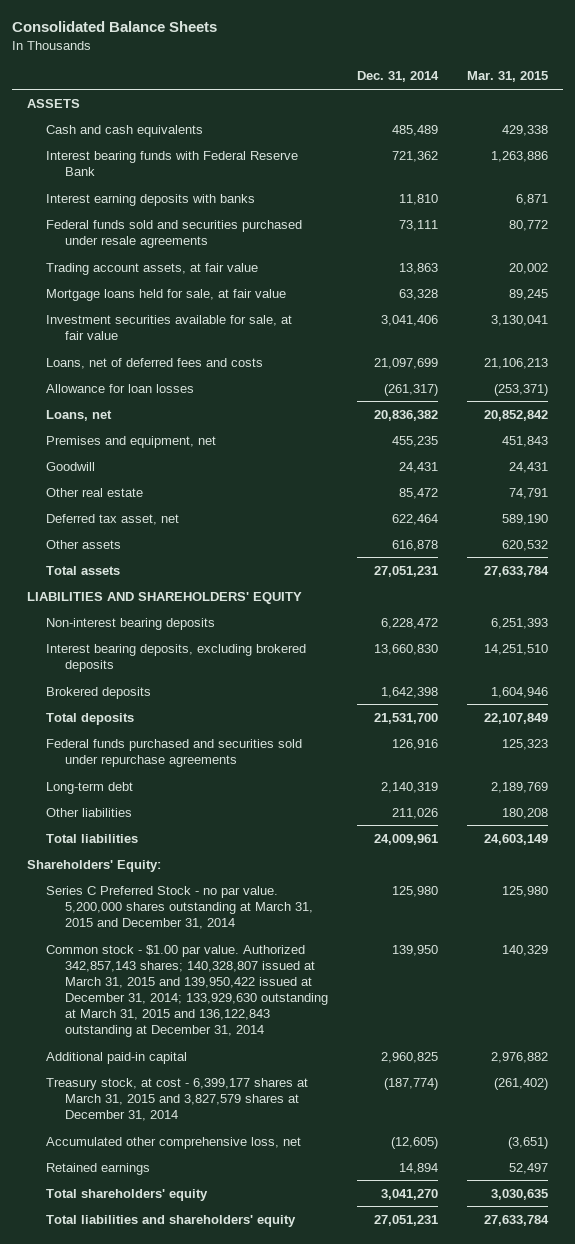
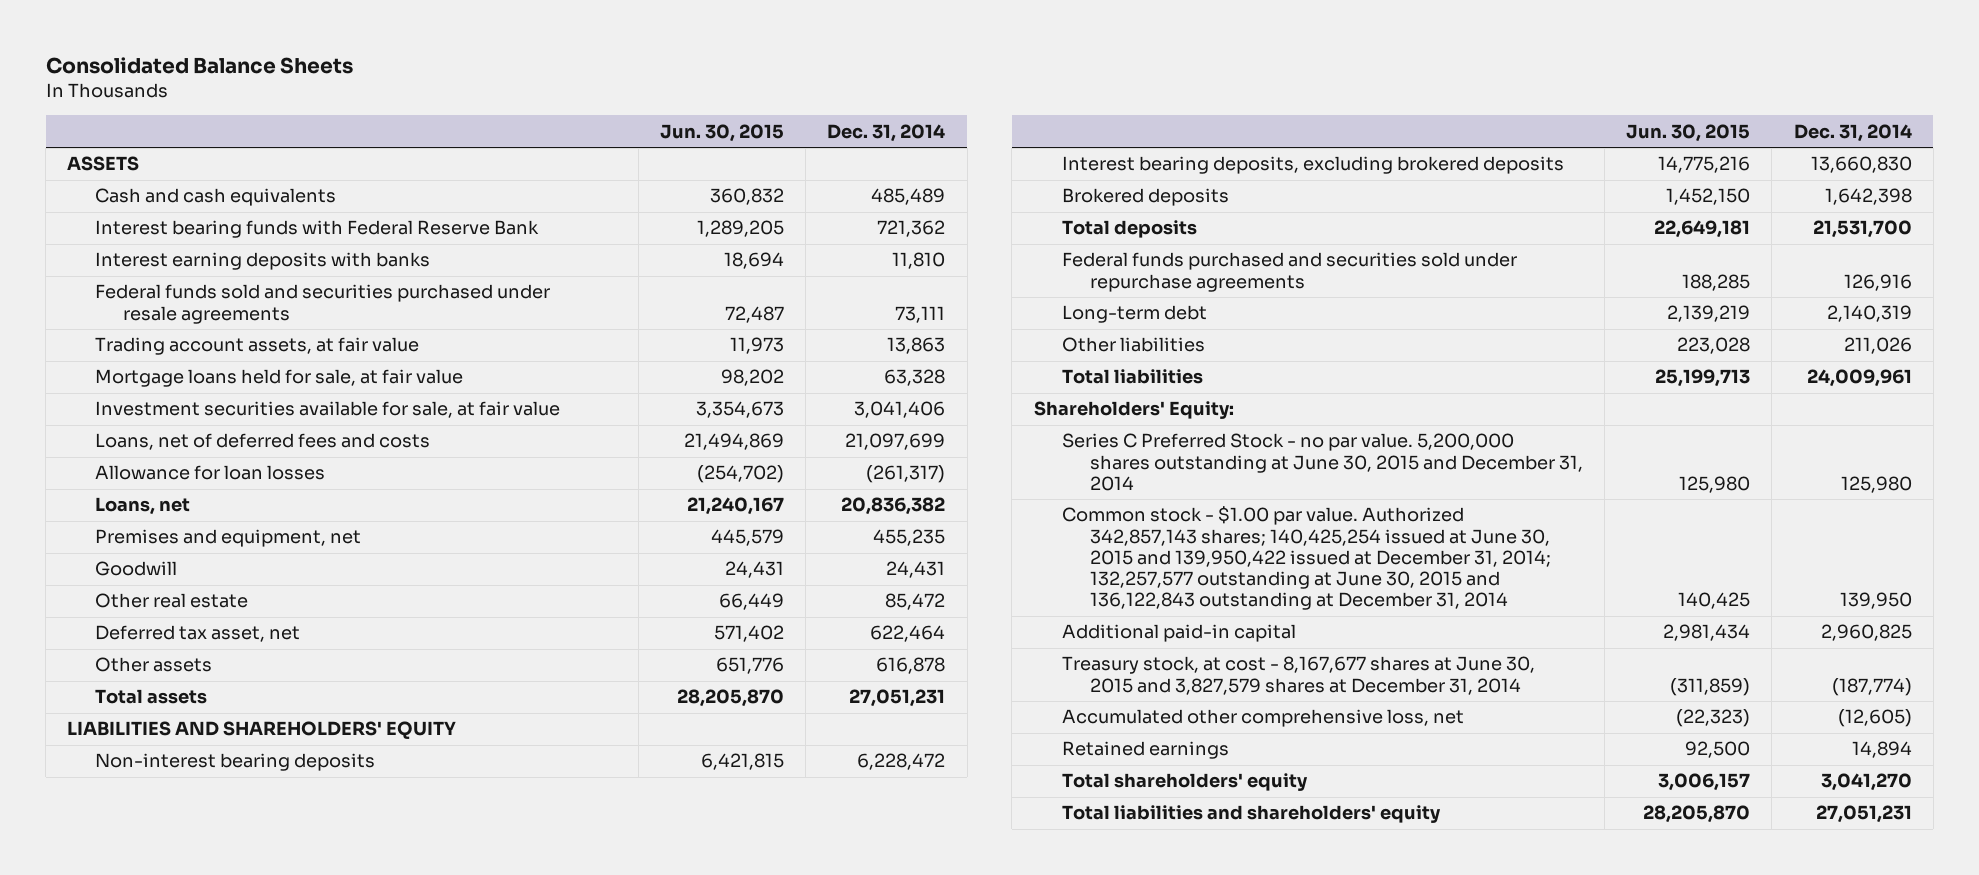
- | Dec. 31, 2014 | Mar. 31, 2015
+ | Jun. 30, 2015 | Dec. 31, 2014
- Series C Preferred Stock - no par value. 5,200,000 shares outstanding at March 31, 2015 and December 31, 2014 | 125,980 | 125,980
- Common stock - $1.00 par value. Authorized 342,857,143 shares; 140,328,807 issued at March 31, 2015 and 139,950,422 issued at December 31, 2014; 133,929,630 outstanding at March 31, 2015 and 136,122,843 outstanding at December 31, 2014 | 139,950 | 140,329
+ Series C Preferred Stock - no par value. 5,200,000 shares outstanding at June 30, 2015 and December 31, 2014 | 125,980 | 125,980
+ Common stock - $1.00 par value. Authorized 342,857,143 shares; 140,425,254 issued at June 30, 2015 and 139,950,422 issued at December 31, 2014; 132,257,577 outstanding at June 30, 2015 and 136,122,843 outstanding at December 31, 2014 | 140,425 | 139,950
- Treasury stock, at cost - 6,399,177 shares at March 31, 2015 and 3,827,579 shares at December 31, 2014 | (187,774) | (261,402)
+ Treasury stock, at cost - 8,167,677 shares at June 30, 2015 and 3,827,579 shares at December 31, 2014 | (311,859) | (187,774)

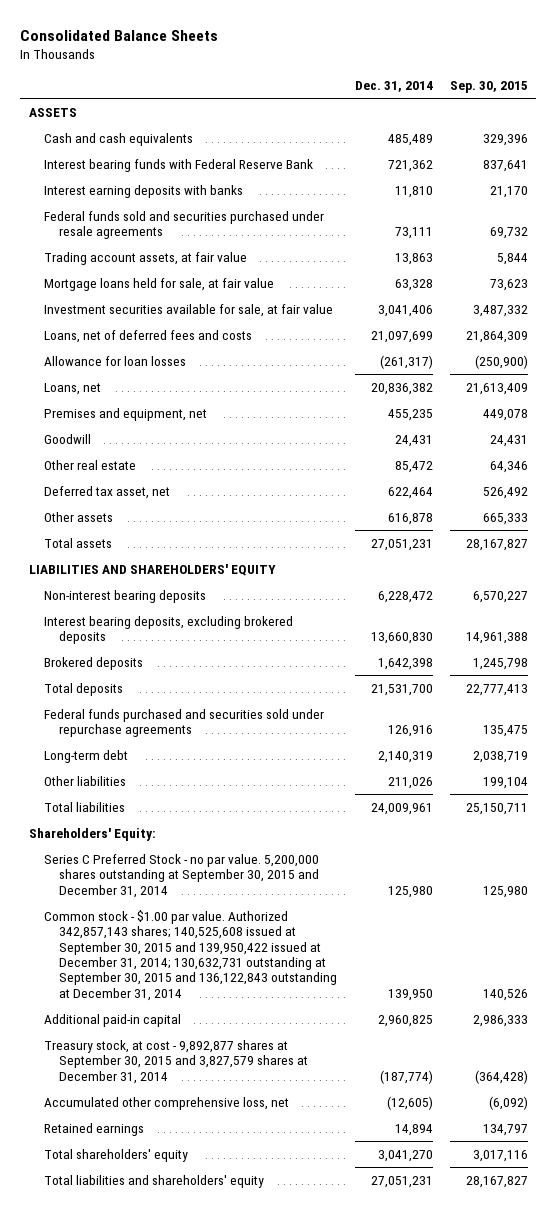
- | Jun. 30, 2015 | Dec. 31, 2014
+ | Dec. 31, 2014 | Sep. 30, 2015
- Series C Preferred Stock - no par value. 5,200,000 shares outstanding at June 30, 2015 and December 31, 2014 | 125,980 | 125,980
- Common stock - $1.00 par value. Authorized 342,857,143 shares; 140,425,254 issued at June 30, 2015 and 139,950,422 issued at December 31, 2014; 132,257,577 outstanding at June 30, 2015 and 136,122,843 outstanding at December 31, 2014 | 140,425 | 139,950
+ Series C Preferred Stock - no par value. 5,200,000 shares outstanding at September 30, 2015 and December 31, 2014 | 125,980 | 125,980
+ Common stock - $1.00 par value. Authorized 342,857,143 shares; 140,525,608 issued at September 30, 2015 and 139,950,422 issued at December 31, 2014; 130,632,731 outstanding at September 30, 2015 and 136,122,843 outstanding at December 31, 2014 | 139,950 | 140,526
- Treasury stock, at cost - 8,167,677 shares at June 30, 2015 and 3,827,579 shares at December 31, 2014 | (311,859) | (187,774)
+ Treasury stock, at cost - 9,892,877 shares at September 30, 2015 and 3,827,579 shares at December 31, 2014 | (187,774) | (364,428)

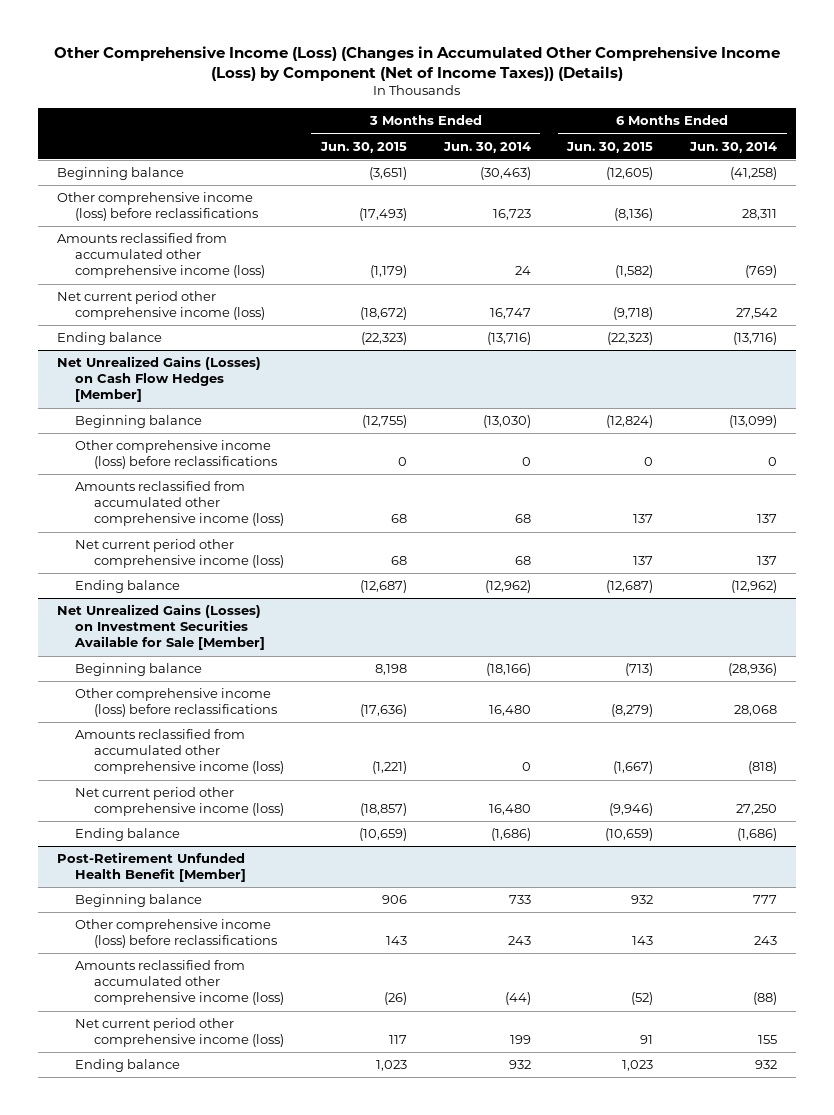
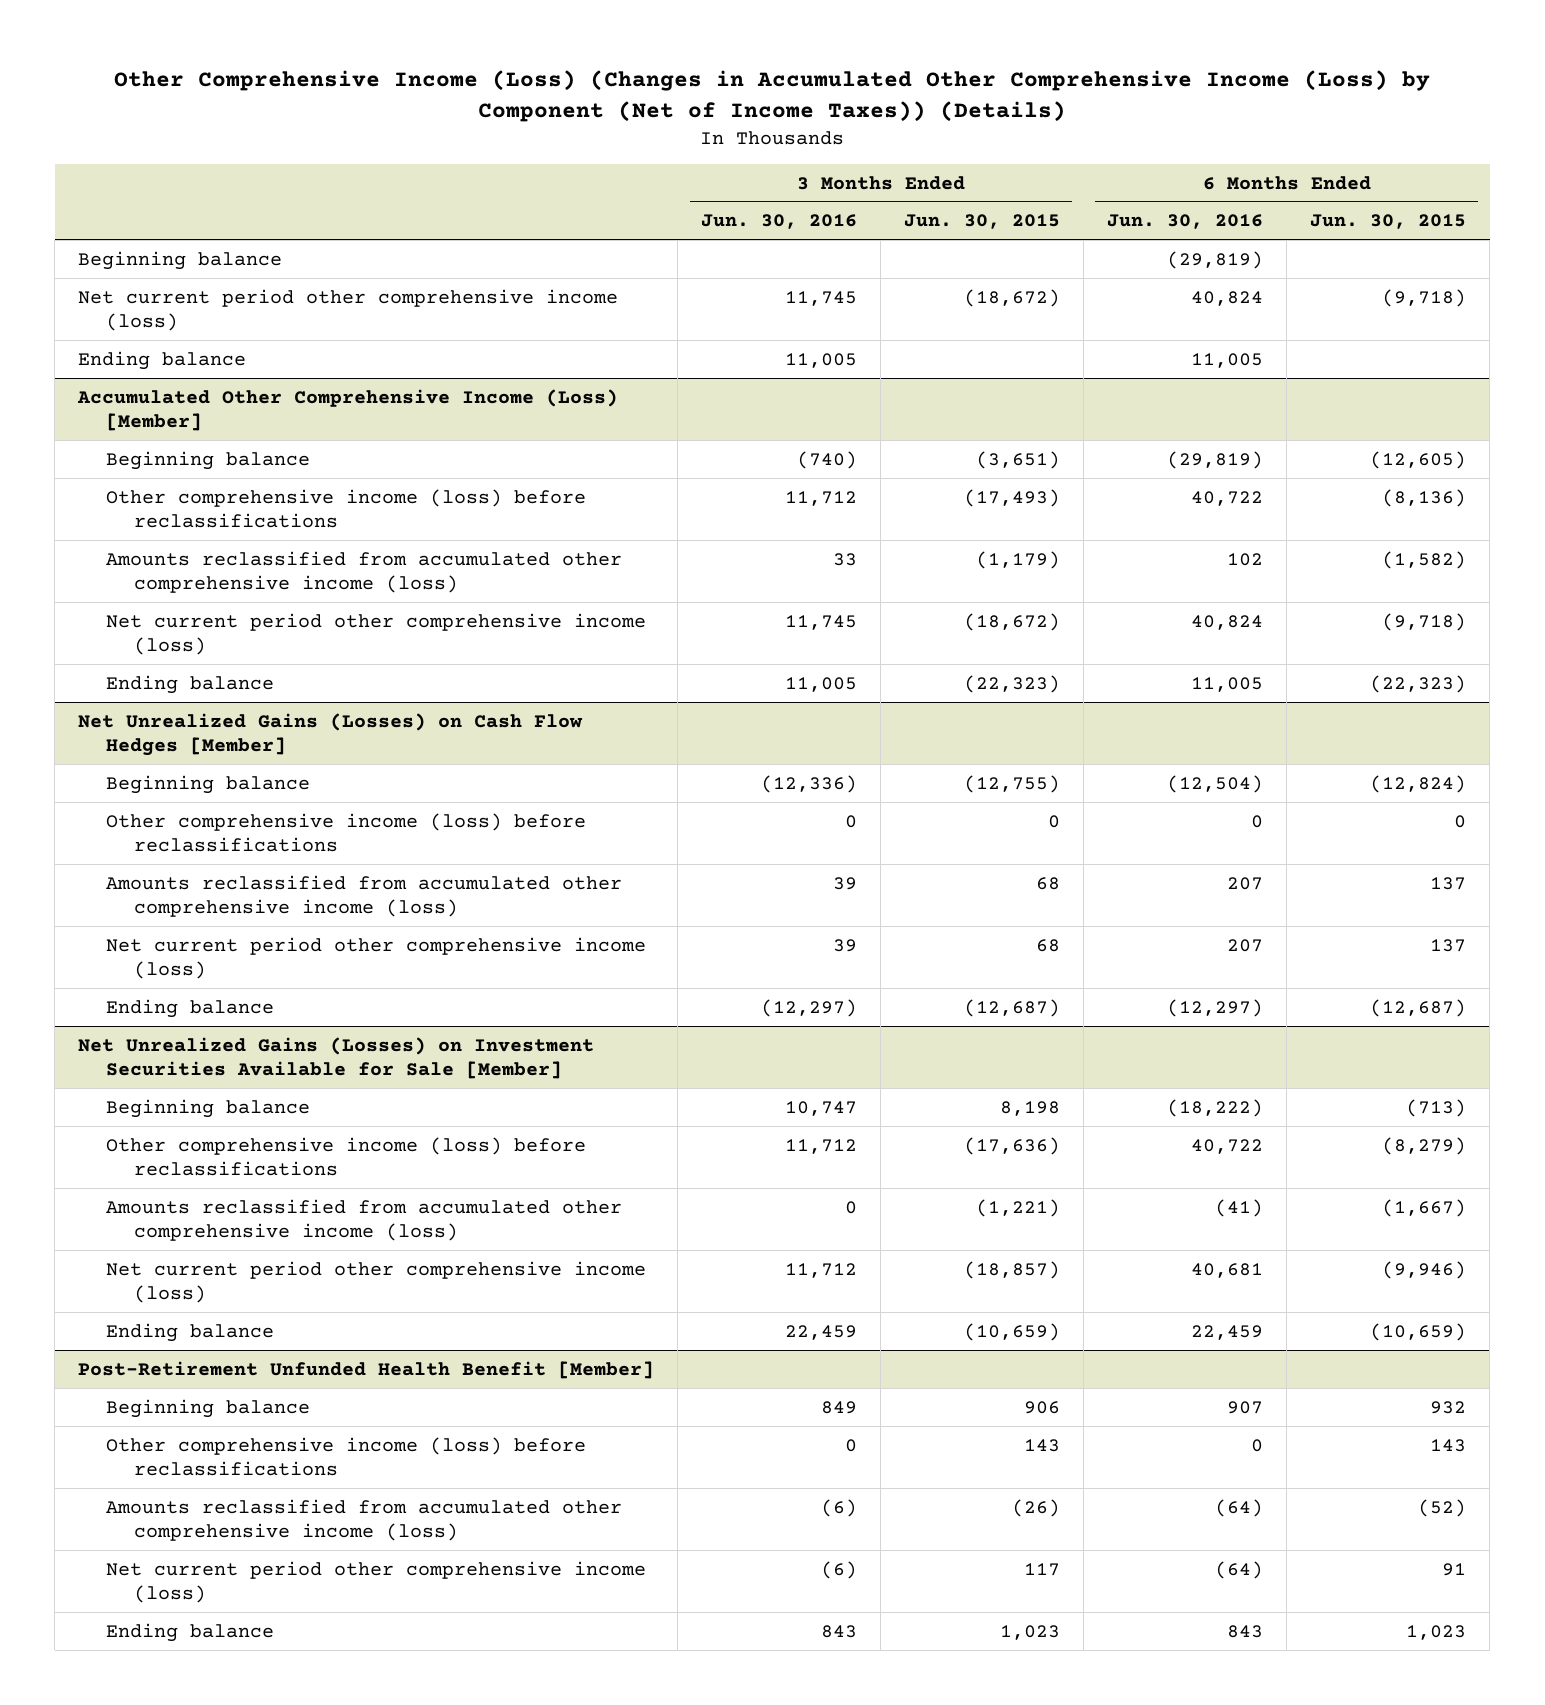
- | 3 Months Ended Jun. 30, 2015 | 3 Months Ended Jun. 30, 2014 | 6 Months Ended Jun. 30, 2015 | 6 Months Ended Jun. 30, 2014
+ | 3 Months Ended Jun. 30, 2016 | 3 Months Ended Jun. 30, 2015 | 6 Months Ended Jun. 30, 2016 | 6 Months Ended Jun. 30, 2015
+ Beginning balance | | | (29,819) |
+ Net current period other comprehensive income (loss) | 11,745 | (18,672) | 40,824 | (9,718)
+ Ending balance | 11,005 | | 11,005 |
+ Accumulated Other Comprehensive Income (Loss) [Member]

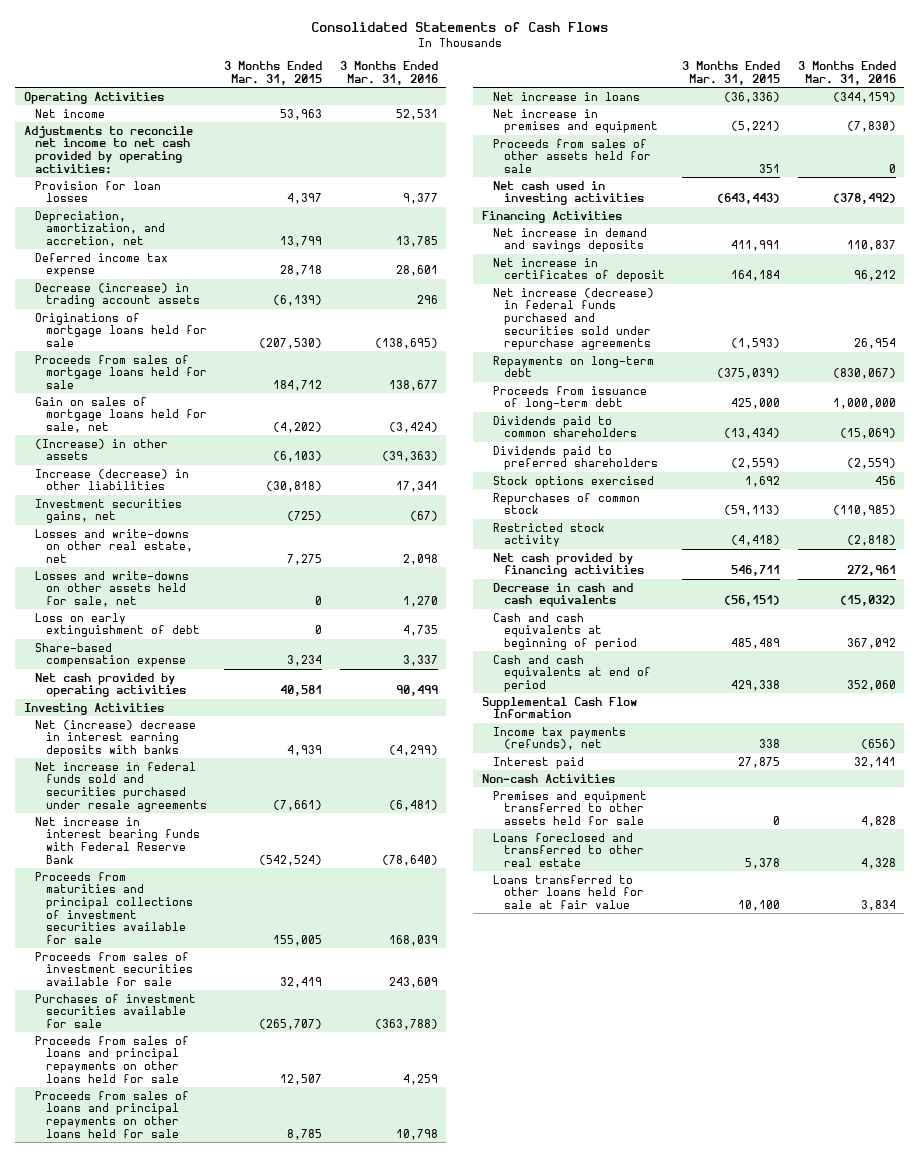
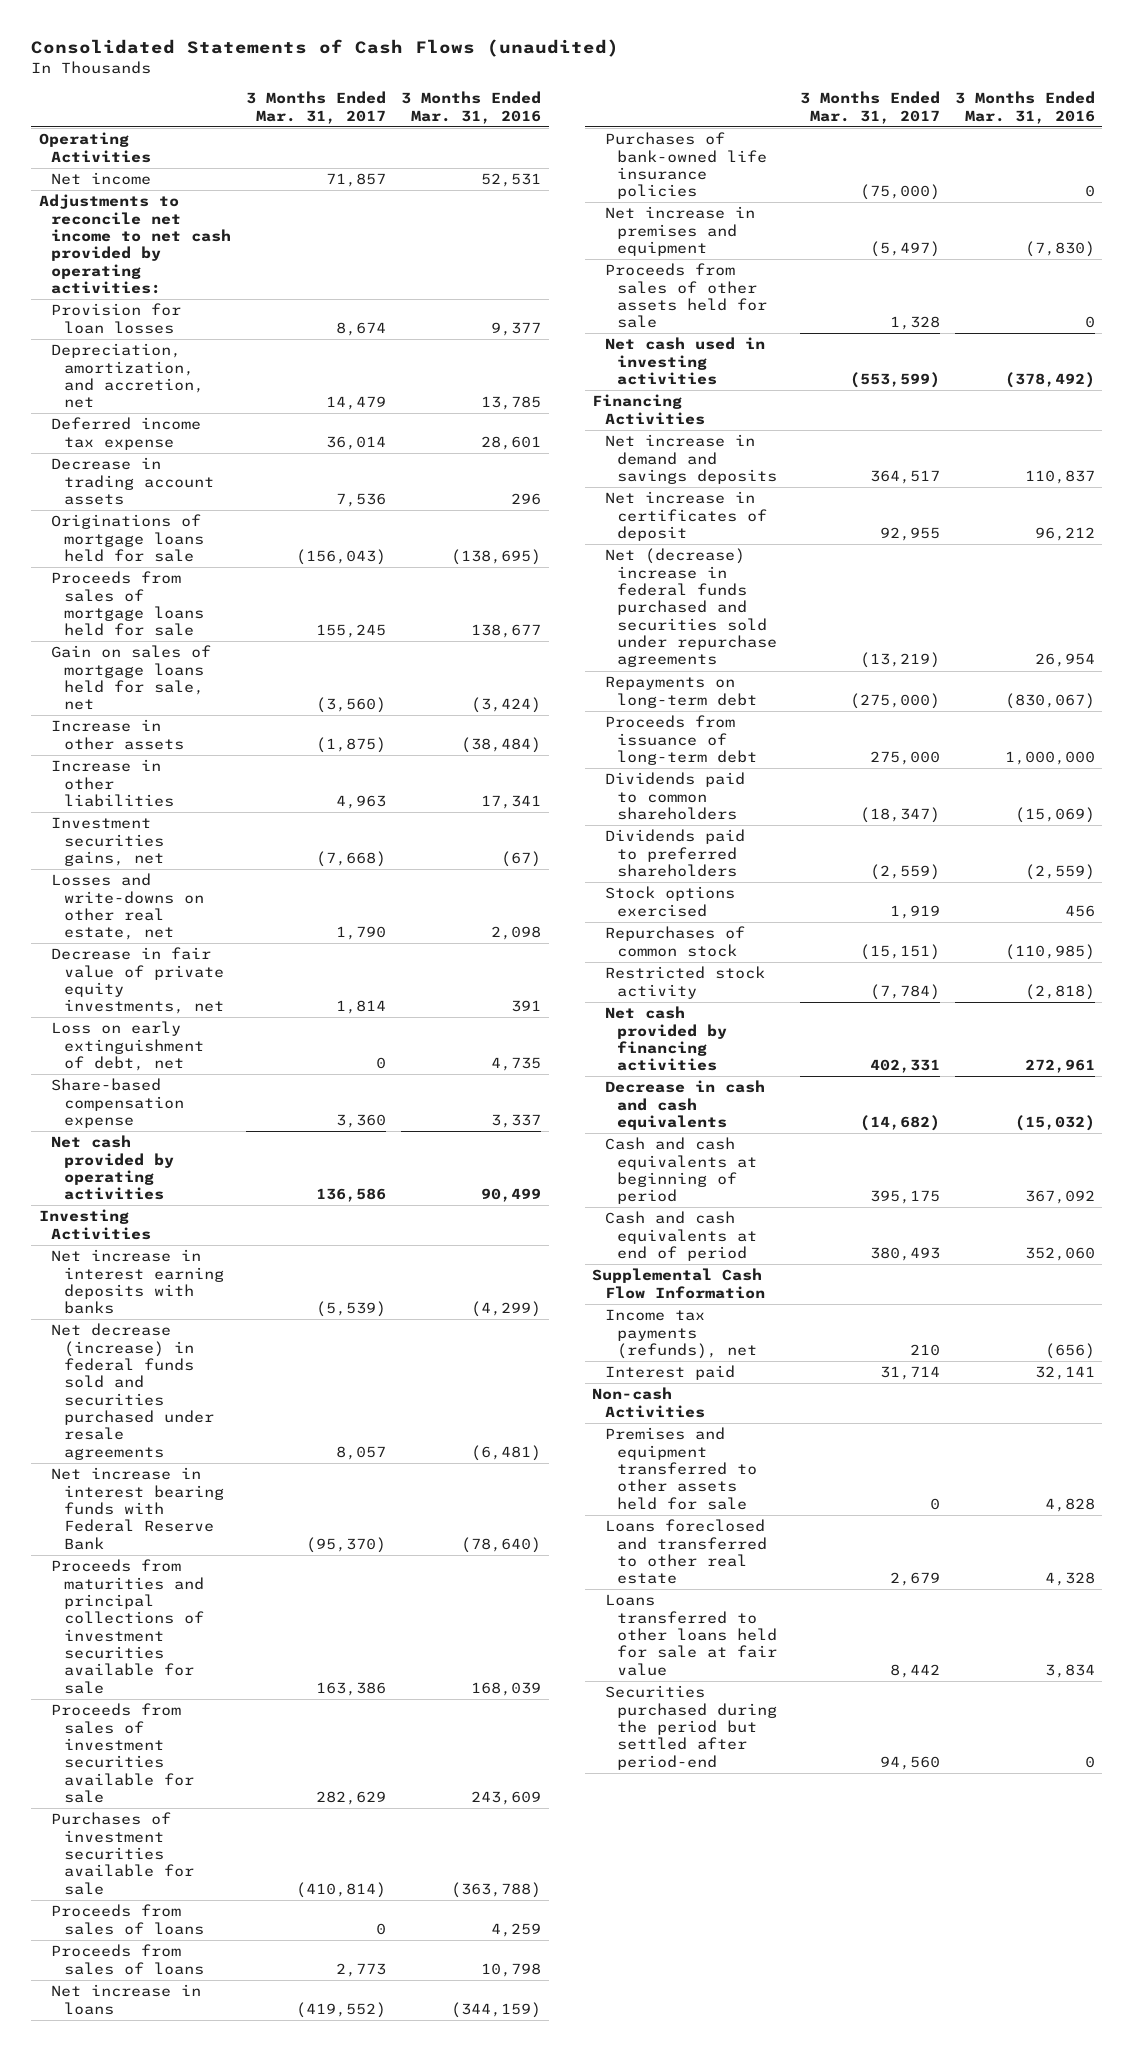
- Consolidated Statements of Cash Flows
+ Consolidated Statements of Cash Flows (unaudited)
- | 3 Months Ended Mar. 31, 2015 | 3 Months Ended Mar. 31, 2016
+ | 3 Months Ended Mar. 31, 2017 | 3 Months Ended Mar. 31, 2016
- Decrease (increase) in trading account assets | (6,139) | 296
+ Decrease in trading account assets | 7,536 | 296
- (Increase) in other assets | (6,103) | (39,363)
- Increase (decrease) in other liabilities | (30,818) | 17,341
+ Increase in other assets | (1,875) | (38,484)
+ Increase in other liabilities | 4,963 | 17,341
- Losses and write-downs on other assets held for sale, net | 0 | 1,270
- Loss on early extinguishment of debt | 0 | 4,735
+ Decrease in fair value of private equity investments, net | 1,814 | 391
+ Loss on early extinguishment of debt, net | 0 | 4,735
- Net (increase) decrease in interest earning deposits with banks | 4,939 | (4,299)
- Net increase in federal funds sold and securities purchased under resale agreements | (7,661) | (6,481)
+ Net increase in interest earning deposits with banks | (5,539) | (4,299)
+ Net decrease (increase) in federal funds sold and securities purchased under resale agreements | 8,057 | (6,481)
- Proceeds from sales of loans and principal repayments on other loans held for sale | 12,507 | 4,259
- Proceeds from sales of loans and principal repayments on other loans held for sale | 8,785 | 10,798
+ Proceeds from sales of loans | 0 | 4,259
+ Proceeds from sales of loans | 2,773 | 10,798
+ Purchases of bank-owned life insurance policies | (75,000) | 0
- Net increase (decrease) in federal funds purchased and securities sold under repurchase agreements | (1,593) | 26,954
+ Net (decrease) increase in federal funds purchased and securities sold under repurchase agreements | (13,219) | 26,954
+ Securities purchased during the period but settled after period-end | 94,560 | 0

